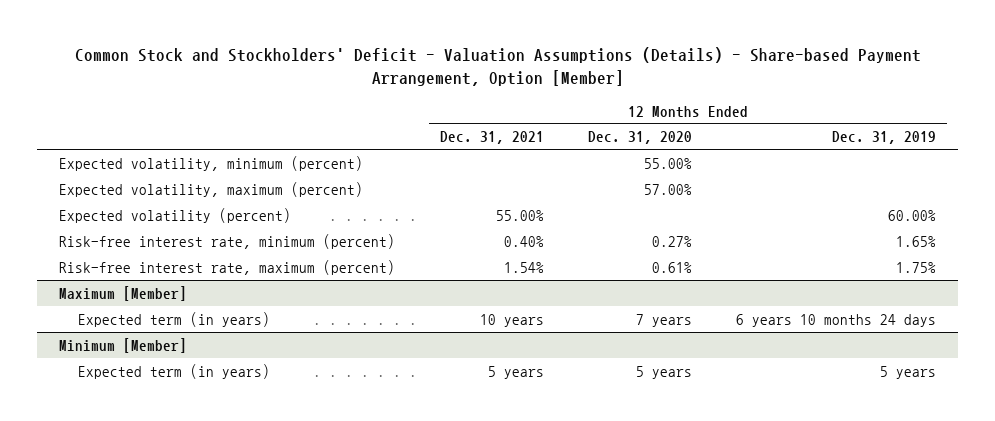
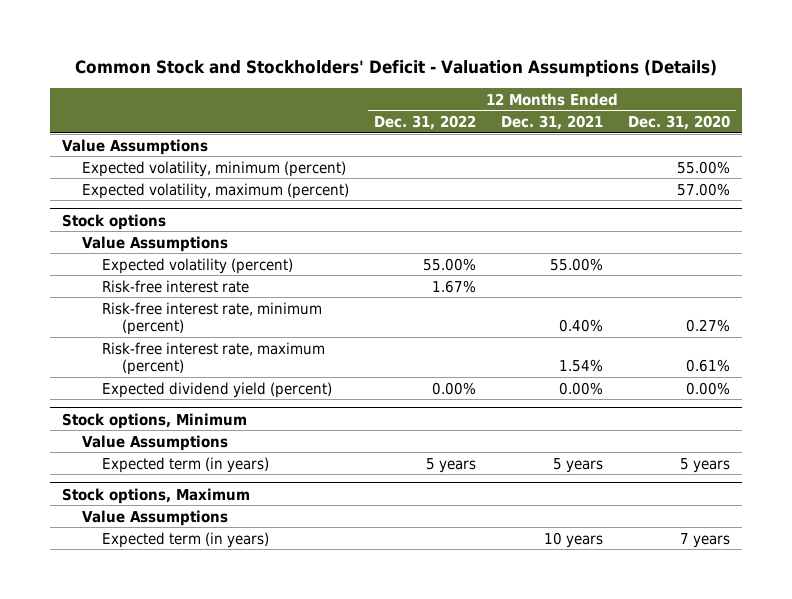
- Common Stock and Stockholders' Deficit - Valuation Assumptions (Details) - Share-based Payment Arrangement, Option [Member]
+ Common Stock and Stockholders' Deficit - Valuation Assumptions (Details)
- | 12 Months Ended Dec. 31, 2021 | 12 Months Ended Dec. 31, 2020 | 12 Months Ended Dec. 31, 2019
+ | 12 Months Ended Dec. 31, 2022 | 12 Months Ended Dec. 31, 2021 | 12 Months Ended Dec. 31, 2020
+ Value Assumptions
+ Stock options
+ Value Assumptions
+ Risk-free interest rate | 1.67% | |
- Maximum [Member]
- Expected term (in years) | 10 years | 7 years | 6 years 10 months 24 days
- Minimum [Member]
+ Expected dividend yield (percent) | 0.00% | 0.00% | 0.00%
+ Stock options, Minimum
+ Value Assumptions
+ Stock options, Maximum
+ Value Assumptions
+ Expected term (in years) | | 10 years | 7 years

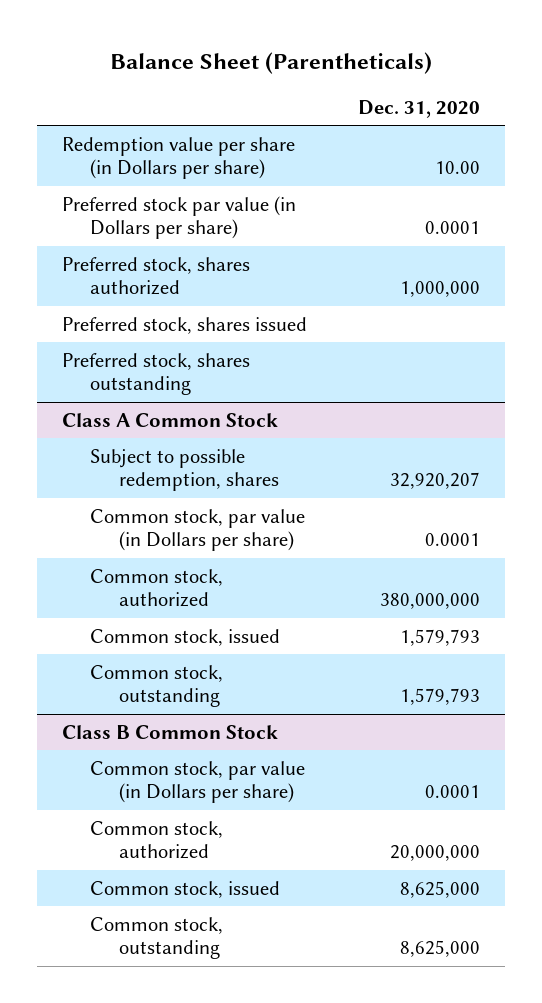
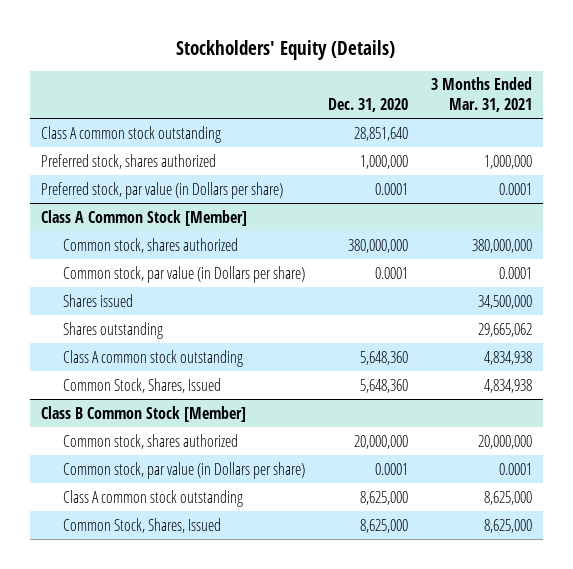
- Balance Sheet (Parentheticals)
+ Stockholders' Equity (Details)
- | Dec. 31, 2020
+ | Dec. 31, 2020 | 3 Months Ended Mar. 31, 2021
- Redemption value per share (in Dollars per share) | 10.00
- Preferred stock par value (in Dollars per share) | 0.0001
+ Class A common stock outstanding | 28,851,640 |
- Preferred stock, shares issued
- Preferred stock, shares outstanding
- Class A Common Stock
- Subject to possible redemption, shares | 32,920,207
+ Preferred stock, par value (in Dollars per share) | 0.0001 | 0.0001
+ Class A Common Stock [Member]
+ Common stock, shares authorized | 380,000,000 | 380,000,000
- Common stock, authorized | 380,000,000
- Common stock, issued | 1,579,793
- Common stock, outstanding | 1,579,793
- Class B Common Stock
+ Shares issued | | 34,500,000
+ Shares outstanding | | 29,665,062
+ Class A common stock outstanding | 5,648,360 | 4,834,938
+ Common Stock, Shares, Issued | 5,648,360 | 4,834,938
+ Class B Common Stock [Member]
+ Common stock, shares authorized | 20,000,000 | 20,000,000
- Common stock, authorized | 20,000,000
- Common stock, issued | 8,625,000
- Common stock, outstanding | 8,625,000
+ Class A common stock outstanding | 8,625,000 | 8,625,000
+ Common Stock, Shares, Issued | 8,625,000 | 8,625,000

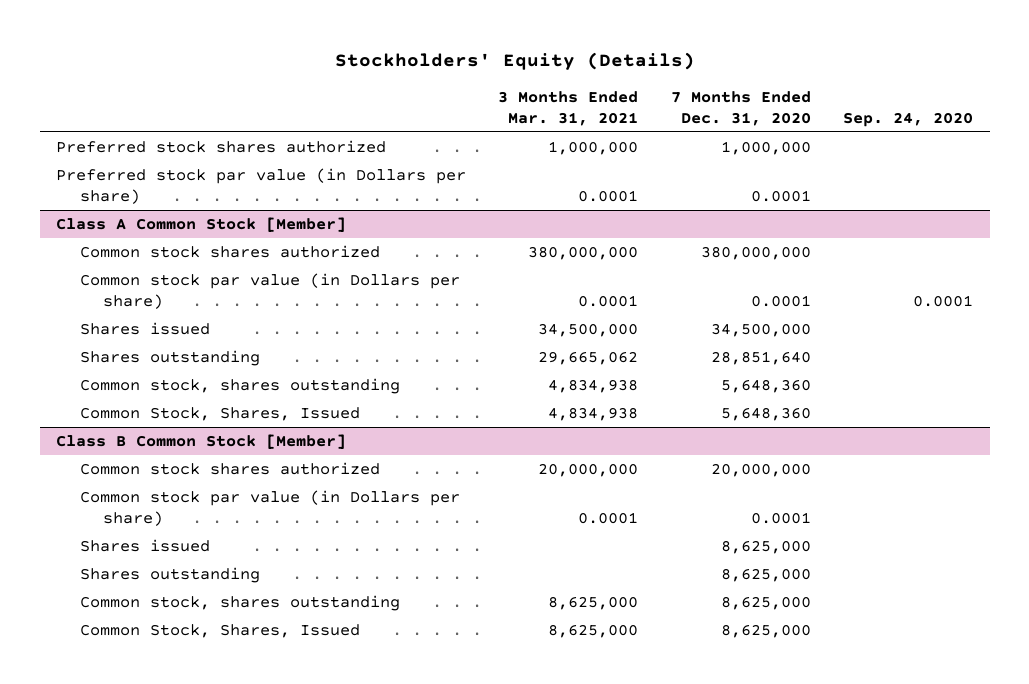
- | Dec. 31, 2020 | 3 Months Ended Mar. 31, 2021
+ | 3 Months Ended Mar. 31, 2021 | 7 Months Ended Dec. 31, 2020 | Sep. 24, 2020
- Class A common stock outstanding | 28,851,640 |
- Preferred stock, shares authorized | 1,000,000 | 1,000,000
- Preferred stock, par value (in Dollars per share) | 0.0001 | 0.0001
+ Preferred stock shares authorized | 1,000,000 | 1,000,000 |
+ Preferred stock par value (in Dollars per share) | 0.0001 | 0.0001 |
@ Class A Common Stock [Member]
- Common stock, shares authorized | 380,000,000 | 380,000,000
- Common stock, par value (in Dollars per share) | 0.0001 | 0.0001
+ Common stock shares authorized | 380,000,000 | 380,000,000 |
+ Common stock par value (in Dollars per share) | 0.0001 | 0.0001 | 0.0001
- Class A common stock outstanding | 5,648,360 | 4,834,938
+ Common stock, shares outstanding | 4,834,938 | 5,648,360 |
@ Class B Common Stock [Member]
- Common stock, shares authorized | 20,000,000 | 20,000,000
- Common stock, par value (in Dollars per share) | 0.0001 | 0.0001
- Class A common stock outstanding | 8,625,000 | 8,625,000
+ Common stock shares authorized | 20,000,000 | 20,000,000 |
+ Common stock par value (in Dollars per share) | 0.0001 | 0.0001 |
+ Shares issued | | 8,625,000 |
+ Shares outstanding | | 8,625,000 |
+ Common stock, shares outstanding | 8,625,000 | 8,625,000 |

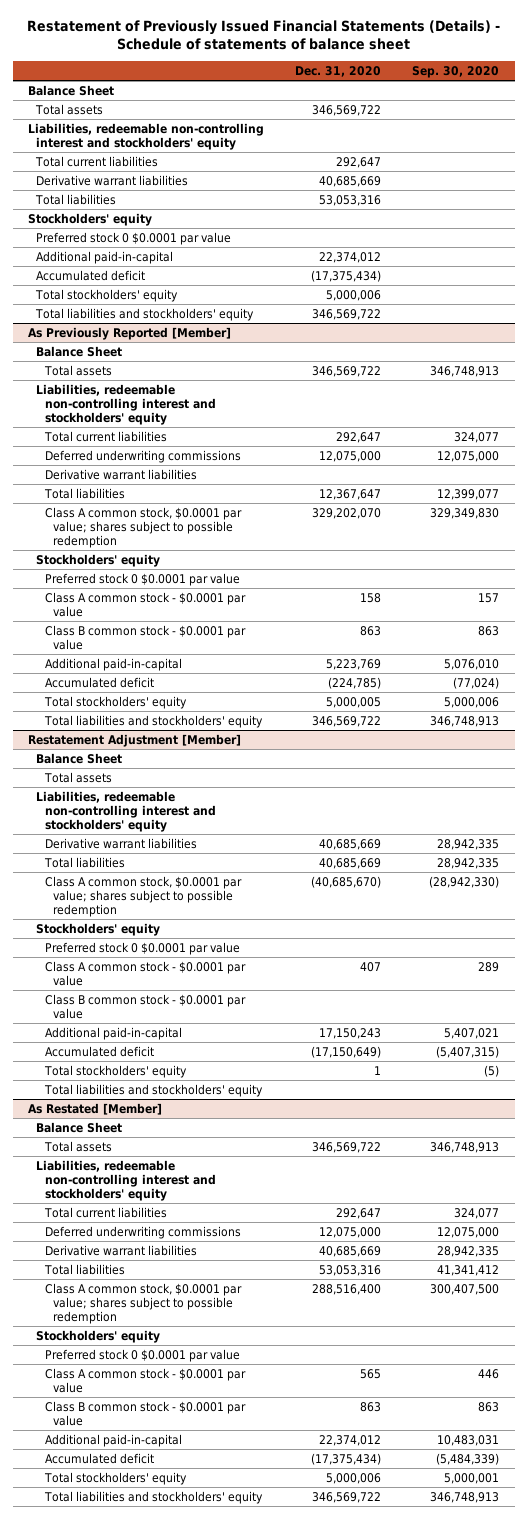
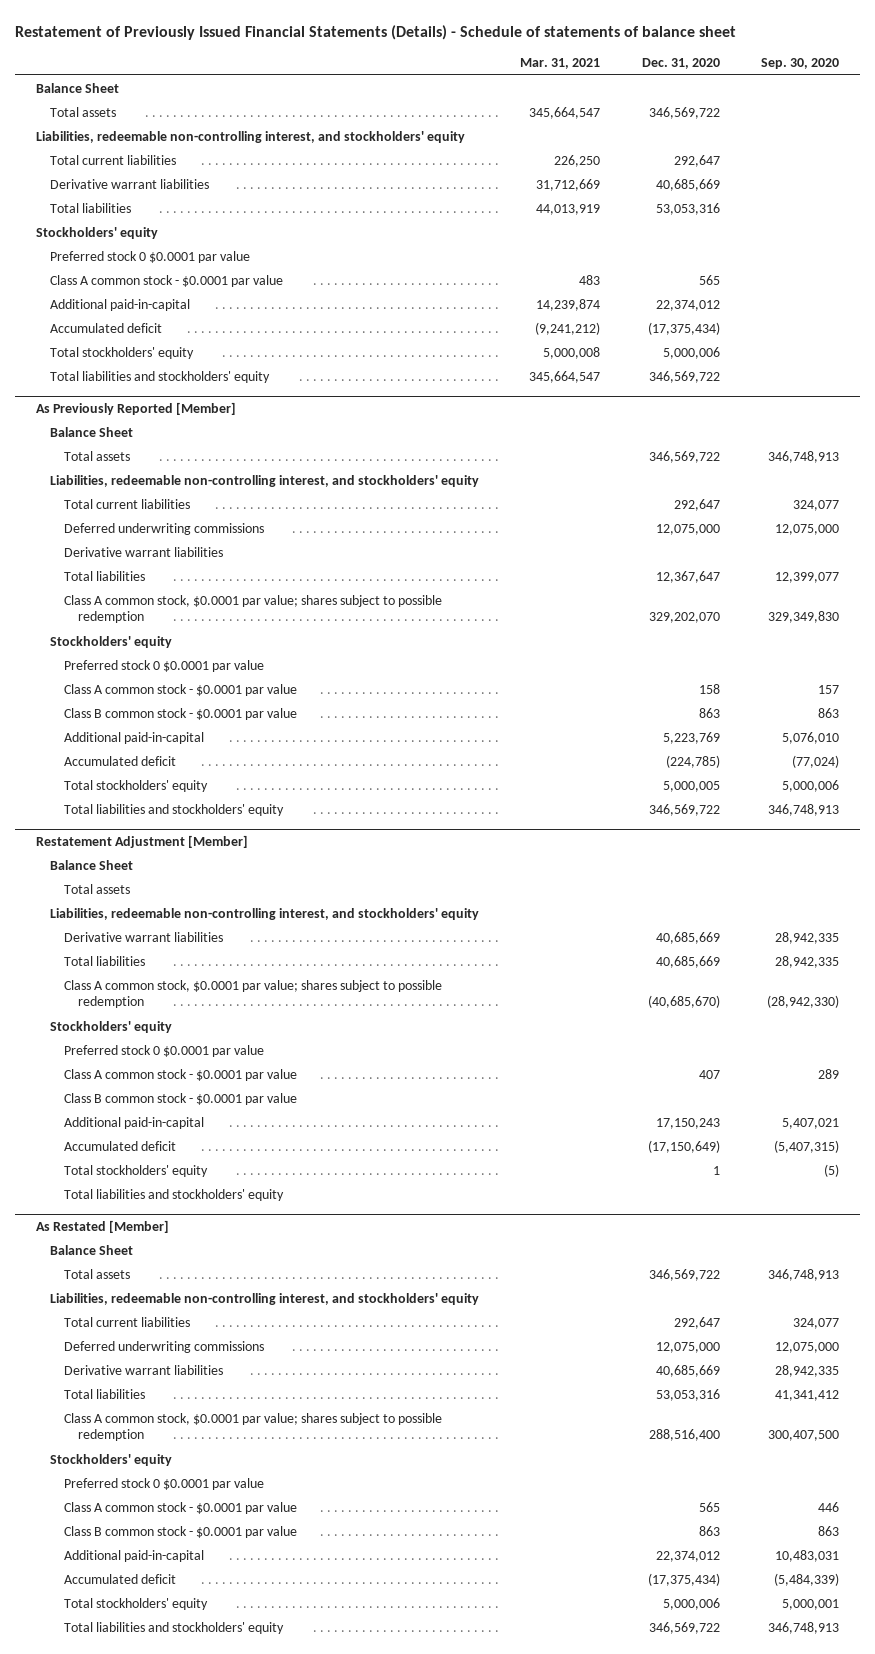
- | Dec. 31, 2020 | Sep. 30, 2020
+ | Mar. 31, 2021 | Dec. 31, 2020 | Sep. 30, 2020
- Liabilities, redeemable non-controlling interest and stockholders' equity
+ Liabilities, redeemable non-controlling interest, and stockholders' equity
+ Class A common stock - $0.0001 par value | 483 | 565 |
@ As Previously Reported [Member]
- Liabilities, redeemable non-controlling interest and stockholders' equity
+ Liabilities, redeemable non-controlling interest, and stockholders' equity
@ Restatement Adjustment [Member]
- Liabilities, redeemable non-controlling interest and stockholders' equity
+ Liabilities, redeemable non-controlling interest, and stockholders' equity
@ As Restated [Member]
- Liabilities, redeemable non-controlling interest and stockholders' equity
+ Liabilities, redeemable non-controlling interest, and stockholders' equity

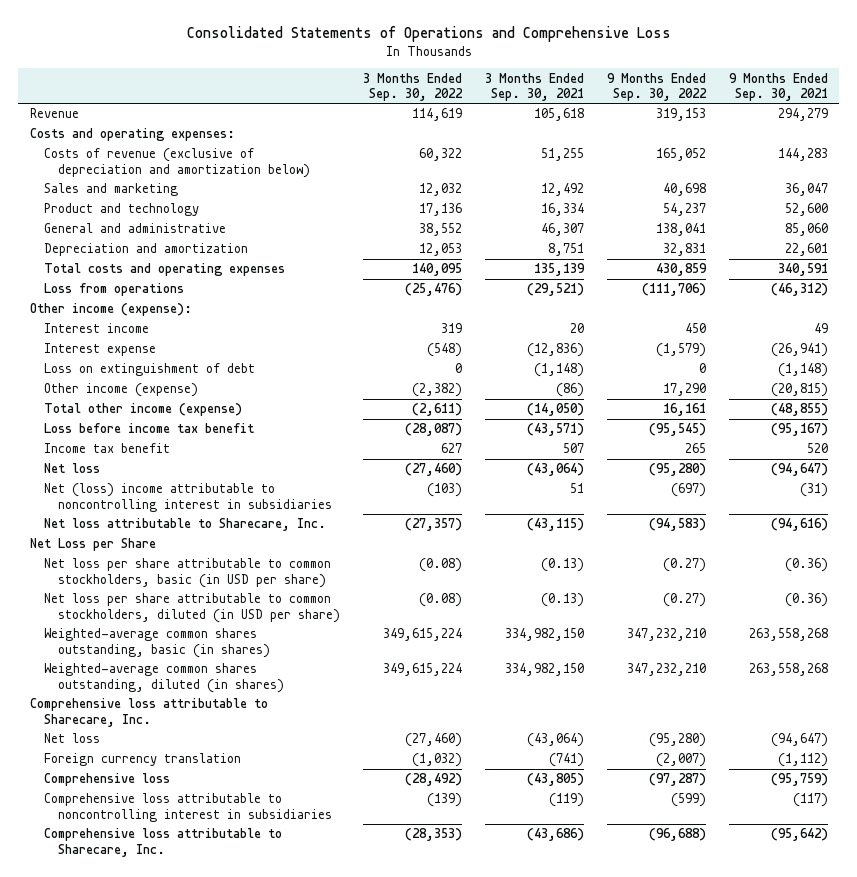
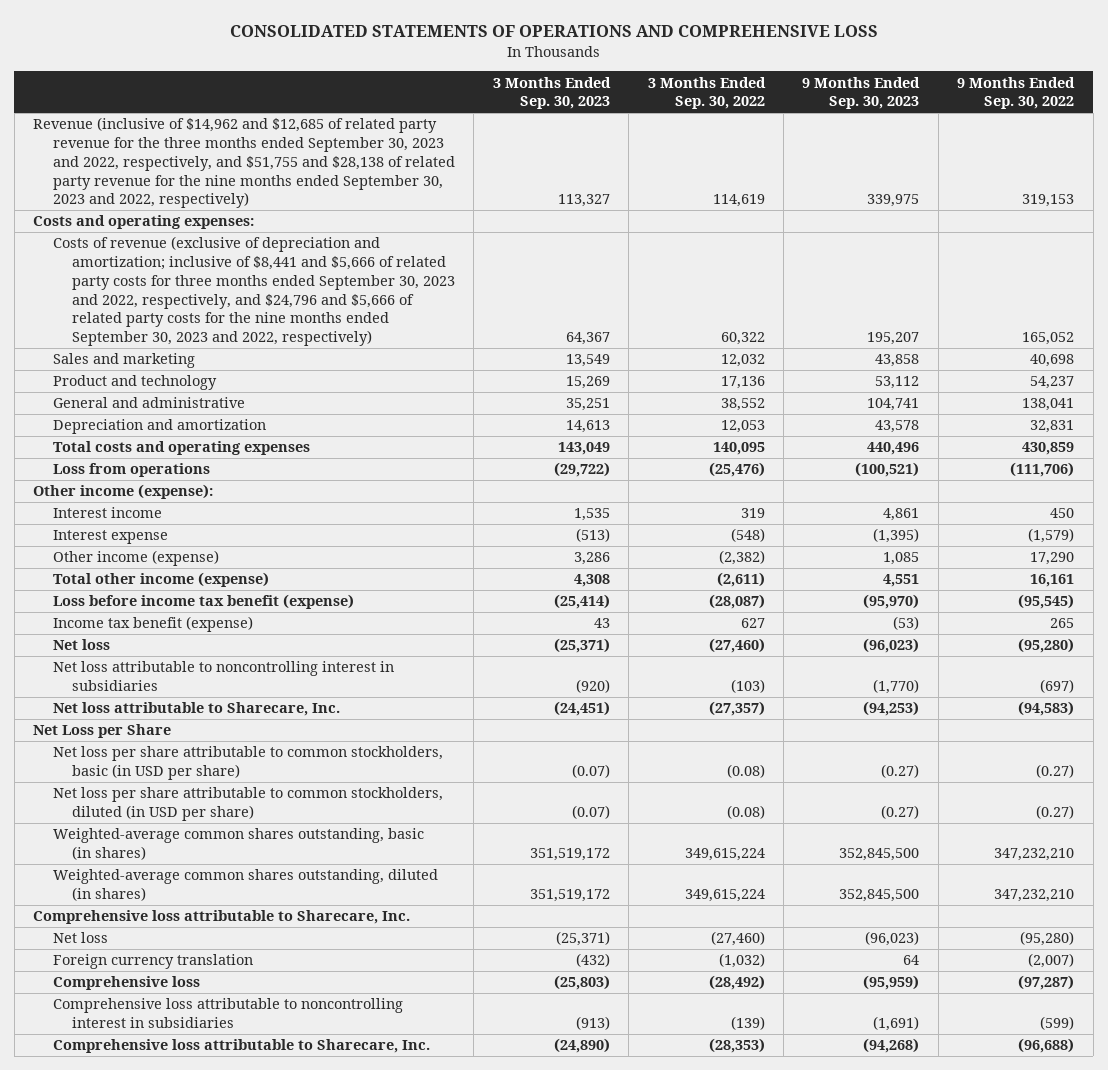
- Consolidated Statements of Operations and Comprehensive Loss
+ CONSOLIDATED STATEMENTS OF OPERATIONS AND COMPREHENSIVE LOSS
- | 3 Months Ended Sep. 30, 2022 | 3 Months Ended Sep. 30, 2021 | 9 Months Ended Sep. 30, 2022 | 9 Months Ended Sep. 30, 2021
+ | 3 Months Ended Sep. 30, 2023 | 3 Months Ended Sep. 30, 2022 | 9 Months Ended Sep. 30, 2023 | 9 Months Ended Sep. 30, 2022
- Revenue | 114,619 | 105,618 | 319,153 | 294,279
+ Revenue (inclusive of $14,962 and $12,685 of related party revenue for the three months ended September 30, 2023 and 2022, respectively, and $51,755 and $28,138 of related party revenue for the nine months ended September 30, 2023 and 2022, respectively) | 113,327 | 114,619 | 339,975 | 319,153
- Costs of revenue (exclusive of depreciation and amortization below) | 60,322 | 51,255 | 165,052 | 144,283
+ Costs of revenue (exclusive of depreciation and amortization; inclusive of $8,441 and $5,666 of related party costs for three months ended September 30, 2023 and 2022, respectively, and $24,796 and $5,666 of related party costs for the nine months ended September 30, 2023 and 2022, respectively) | 64,367 | 60,322 | 195,207 | 165,052
- Loss on extinguishment of debt | 0 | (1,148) | 0 | (1,148)
- Loss before income tax benefit | (28,087) | (43,571) | (95,545) | (95,167)
- Income tax benefit | 627 | 507 | 265 | 520
+ Loss before income tax benefit (expense) | (25,414) | (28,087) | (95,970) | (95,545)
+ Income tax benefit (expense) | 43 | 627 | (53) | 265
- Net (loss) income attributable to noncontrolling interest in subsidiaries | (103) | 51 | (697) | (31)
+ Net loss attributable to noncontrolling interest in subsidiaries | (920) | (103) | (1,770) | (697)

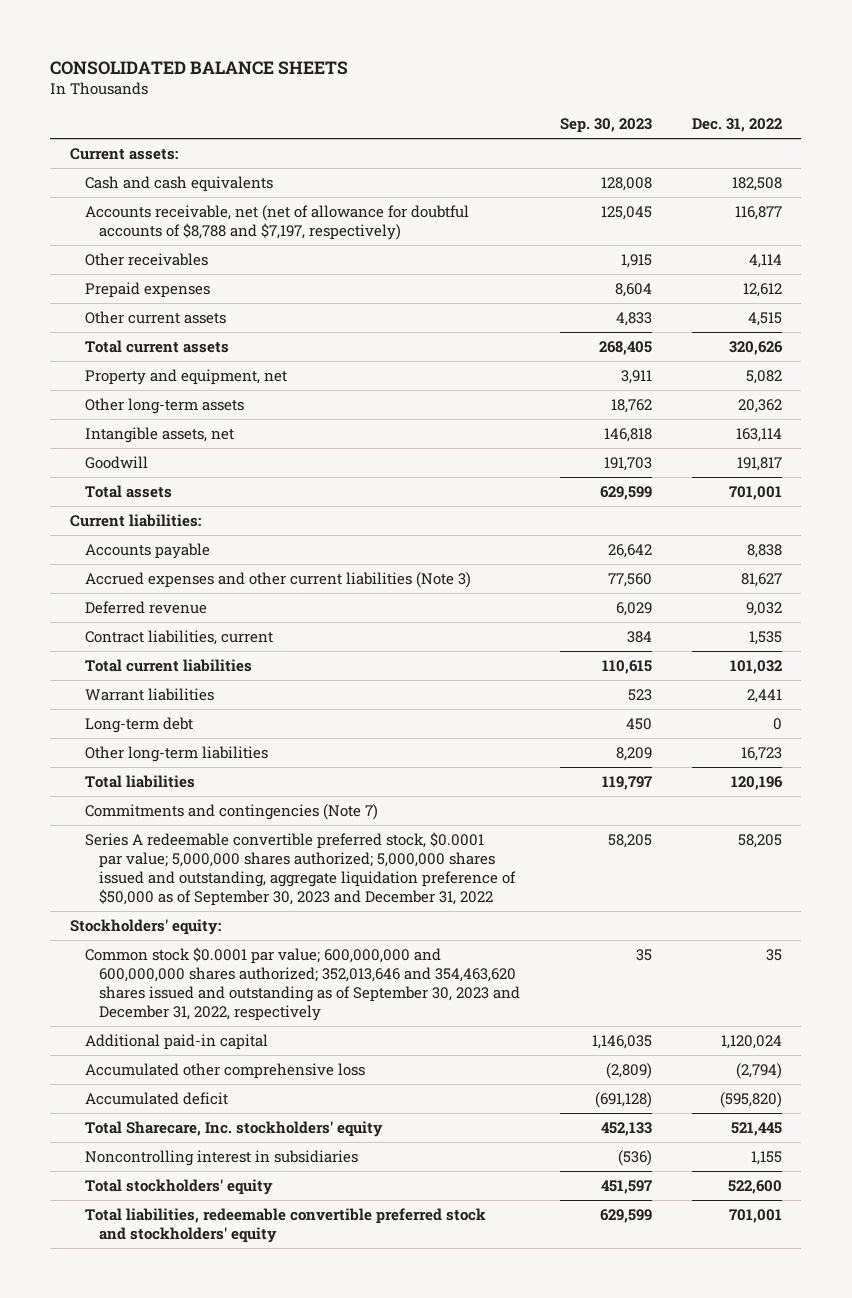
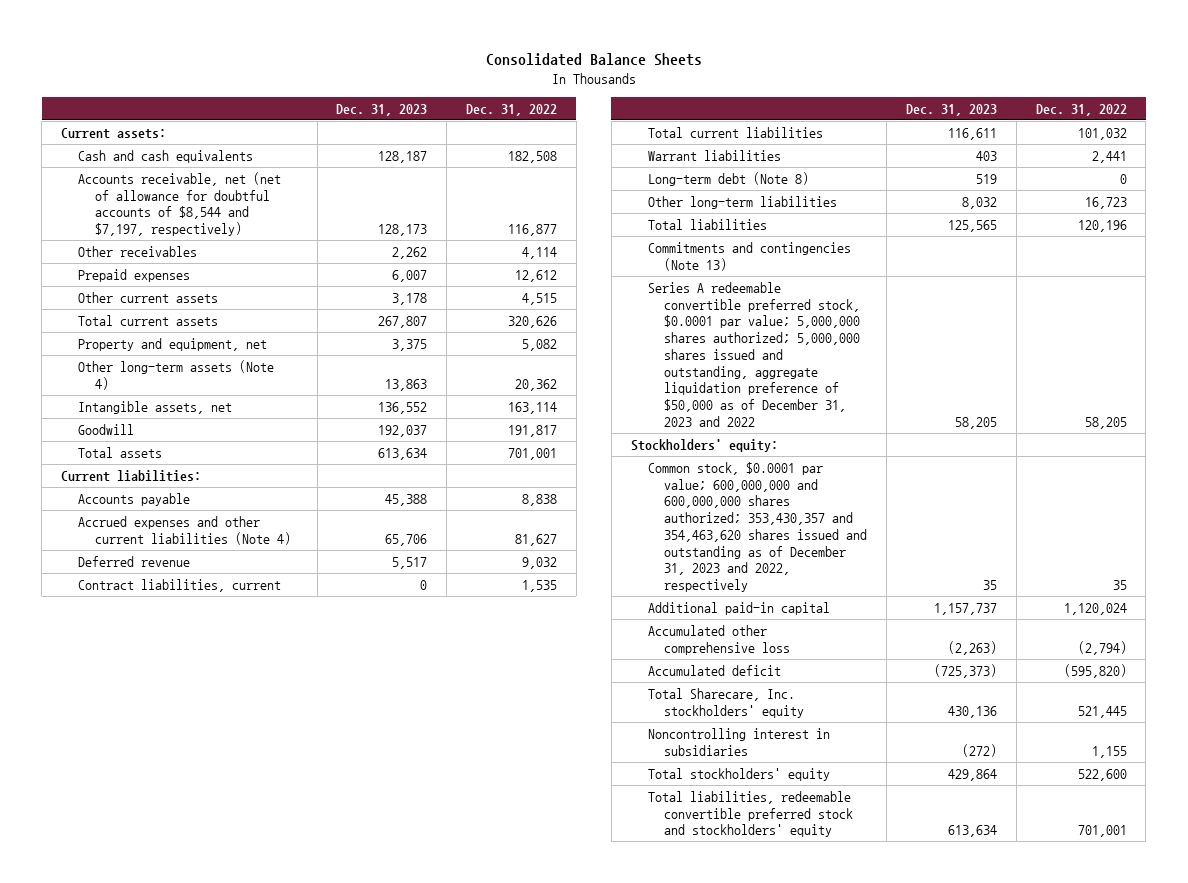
- CONSOLIDATED BALANCE SHEETS
+ Consolidated Balance Sheets
- | Sep. 30, 2023 | Dec. 31, 2022
+ | Dec. 31, 2023 | Dec. 31, 2022
- Accounts receivable, net (net of allowance for doubtful accounts of $8,788 and $7,197, respectively) | 125,045 | 116,877
+ Accounts receivable, net (net of allowance for doubtful accounts of $8,544 and $7,197, respectively) | 128,173 | 116,877
- Other long-term assets | 18,762 | 20,362
+ Other long-term assets (Note 4) | 13,863 | 20,362
- Accrued expenses and other current liabilities (Note 3) | 77,560 | 81,627
+ Accrued expenses and other current liabilities (Note 4) | 65,706 | 81,627
- Long-term debt | 450 | 0
+ Long-term debt (Note 8) | 519 | 0
- Commitments and contingencies (Note 7)
- Series A redeemable convertible preferred stock, $0.0001 par value; 5,000,000 shares authorized; 5,000,000 shares issued and outstanding, aggregate liquidation preference of $50,000 as of September 30, 2023 and December 31, 2022 | 58,205 | 58,205
+ Commitments and contingencies (Note 13)
+ Series A redeemable convertible preferred stock, $0.0001 par value; 5,000,000 shares authorized; 5,000,000 shares issued and outstanding, aggregate liquidation preference of $50,000 as of December 31, 2023 and 2022 | 58,205 | 58,205
- Common stock $0.0001 par value; 600,000,000 and 600,000,000 shares authorized; 352,013,646 and 354,463,620 shares issued and outstanding as of September 30, 2023 and December 31, 2022, respectively | 35 | 35
+ Common stock, $0.0001 par value; 600,000,000 and 600,000,000 shares authorized; 353,430,357 and 354,463,620 shares issued and outstanding as of December 31, 2023 and 2022, respectively | 35 | 35

